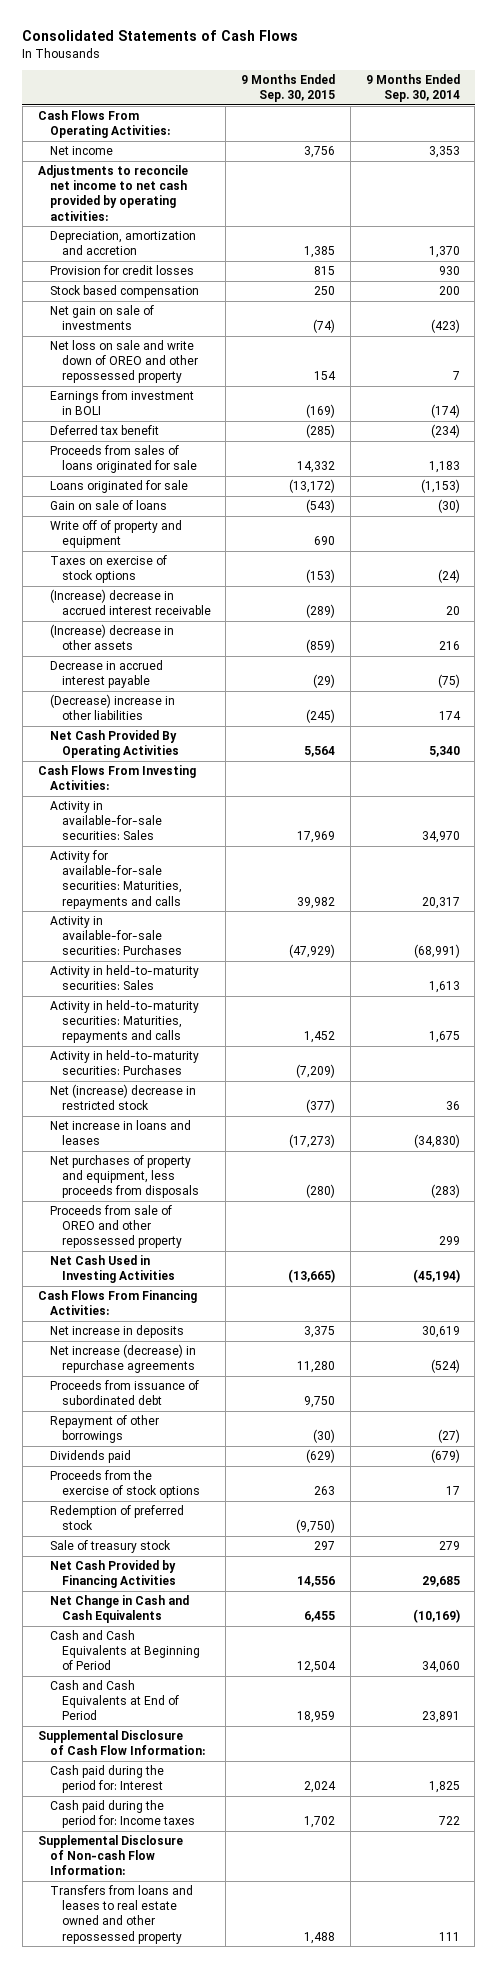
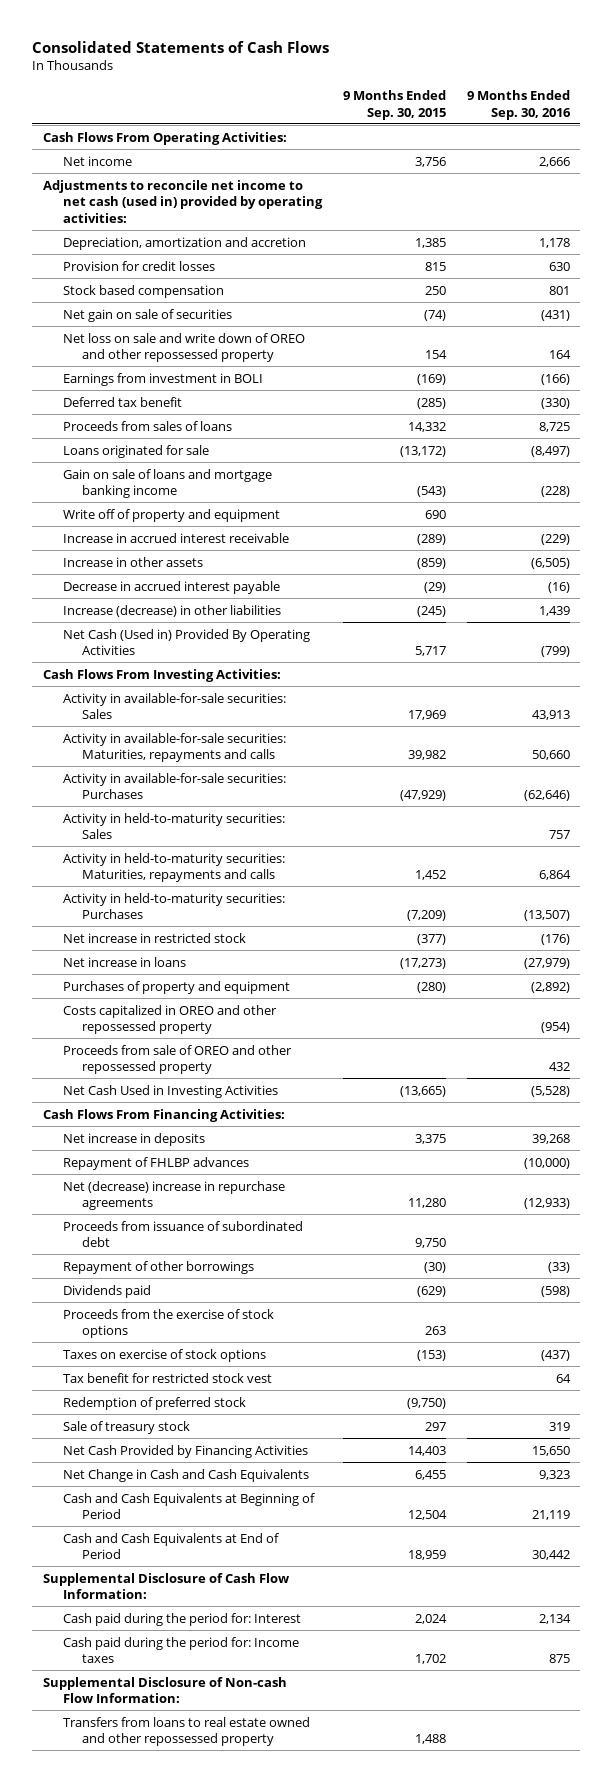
- | 9 Months Ended Sep. 30, 2015 | 9 Months Ended Sep. 30, 2014
+ | 9 Months Ended Sep. 30, 2015 | 9 Months Ended Sep. 30, 2016
- Adjustments to reconcile net income to net cash provided by operating activities:
+ Adjustments to reconcile net income to net cash (used in) provided by operating activities:
- Net gain on sale of investments | (74) | (423)
+ Net gain on sale of securities | (74) | (431)
- Proceeds from sales of loans originated for sale | 14,332 | 1,183
+ Proceeds from sales of loans | 14,332 | 8,725
- Gain on sale of loans | (543) | (30)
+ Gain on sale of loans and mortgage banking income | (543) | (228)
- (Increase) decrease in accrued interest receivable | (289) | 20
- (Increase) decrease in other assets | (859) | 216
+ Increase in accrued interest receivable | (289) | (229)
+ Increase in other assets | (859) | (6,505)
- (Decrease) increase in other liabilities | (245) | 174
- Net Cash Provided By Operating Activities | 5,564 | 5,340
+ Increase (decrease) in other liabilities | (245) | 1,439
+ Net Cash (Used in) Provided By Operating Activities | 5,717 | (799)
- Activity for available-for-sale securities: Maturities, repayments and calls | 39,982 | 20,317
+ Activity in available-for-sale securities: Maturities, repayments and calls | 39,982 | 50,660
- Net (increase) decrease in restricted stock | (377) | 36
- Net increase in loans and leases | (17,273) | (34,830)
- Net purchases of property and equipment, less proceeds from disposals | (280) | (283)
+ Net increase in restricted stock | (377) | (176)
+ Net increase in loans | (17,273) | (27,979)
+ Purchases of property and equipment | (280) | (2,892)
+ Costs capitalized in OREO and other repossessed property | | (954)
- Net increase (decrease) in repurchase agreements | 11,280 | (524)
+ Repayment of FHLBP advances | | (10,000)
+ Net (decrease) increase in repurchase agreements | 11,280 | (12,933)
moved down: Taxes on exercise of stock options | (153) | (437)
+ Tax benefit for restricted stock vest | | 64
- Net Cash Provided by Financing Activities | 14,556 | 29,685
+ Net Cash Provided by Financing Activities | 14,403 | 15,650
- Transfers from loans and leases to real estate owned and other repossessed property | 1,488 | 111
+ Transfers from loans to real estate owned and other repossessed property | 1,488 |

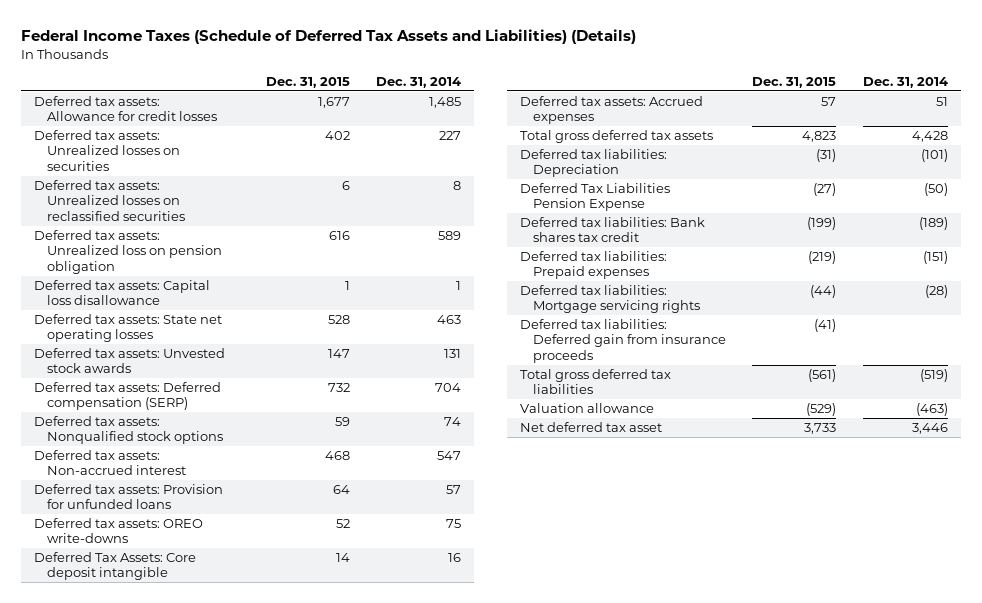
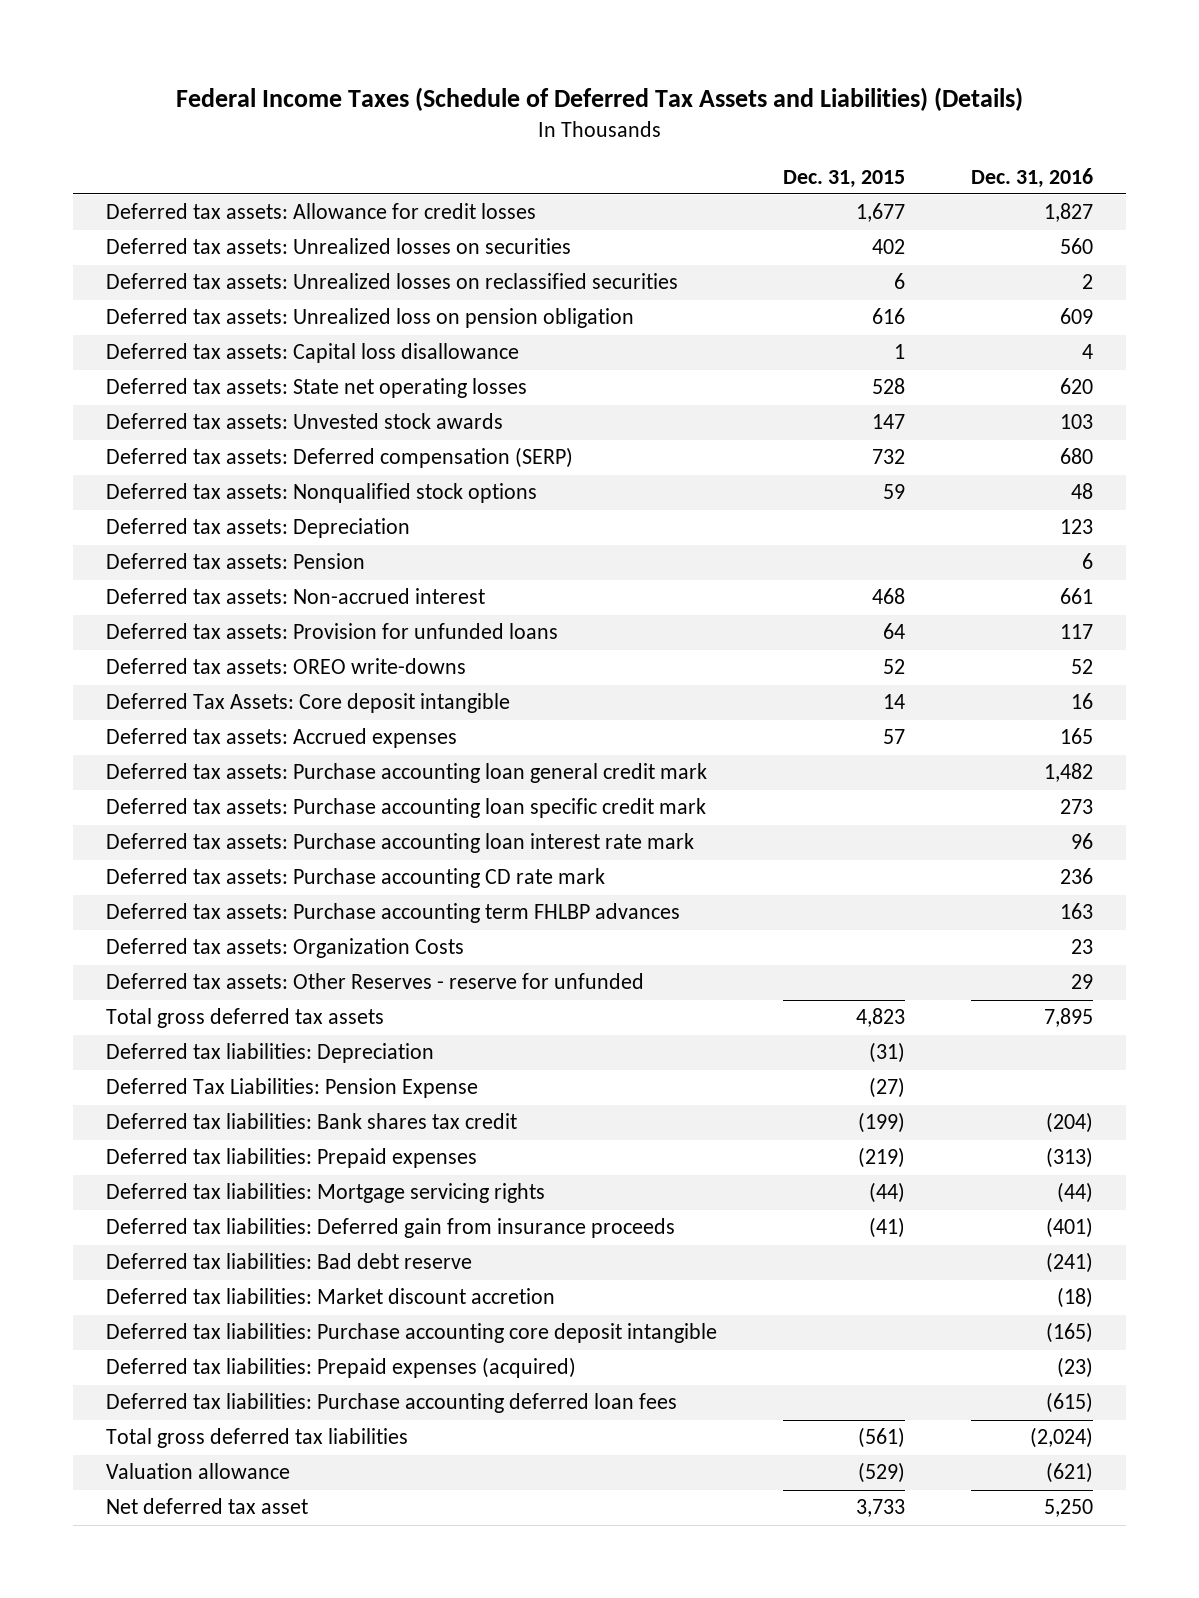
- | Dec. 31, 2015 | Dec. 31, 2014
+ | Dec. 31, 2015 | Dec. 31, 2016
+ Deferred tax assets: Depreciation | | 123
+ Deferred tax assets: Pension | | 6
+ Deferred tax assets: Purchase accounting loan general credit mark | | 1,482
+ Deferred tax assets: Purchase accounting loan specific credit mark | | 273
+ Deferred tax assets: Purchase accounting loan interest rate mark | | 96
+ Deferred tax assets: Purchase accounting CD rate mark | | 236
+ Deferred tax assets: Purchase accounting term FHLBP advances | | 163
+ Deferred tax assets: Organization Costs | | 23
+ Deferred tax assets: Other Reserves - reserve for unfunded | | 29
- Deferred Tax Liabilities Pension Expense | (27) | (50)
+ Deferred Tax Liabilities: Pension Expense | (27) |
+ Deferred tax liabilities: Bad debt reserve | | (241)
+ Deferred tax liabilities: Market discount accretion | | (18)
+ Deferred tax liabilities: Purchase accounting core deposit intangible | | (165)
+ Deferred tax liabilities: Prepaid expenses (acquired) | | (23)
+ Deferred tax liabilities: Purchase accounting deferred loan fees | | (615)

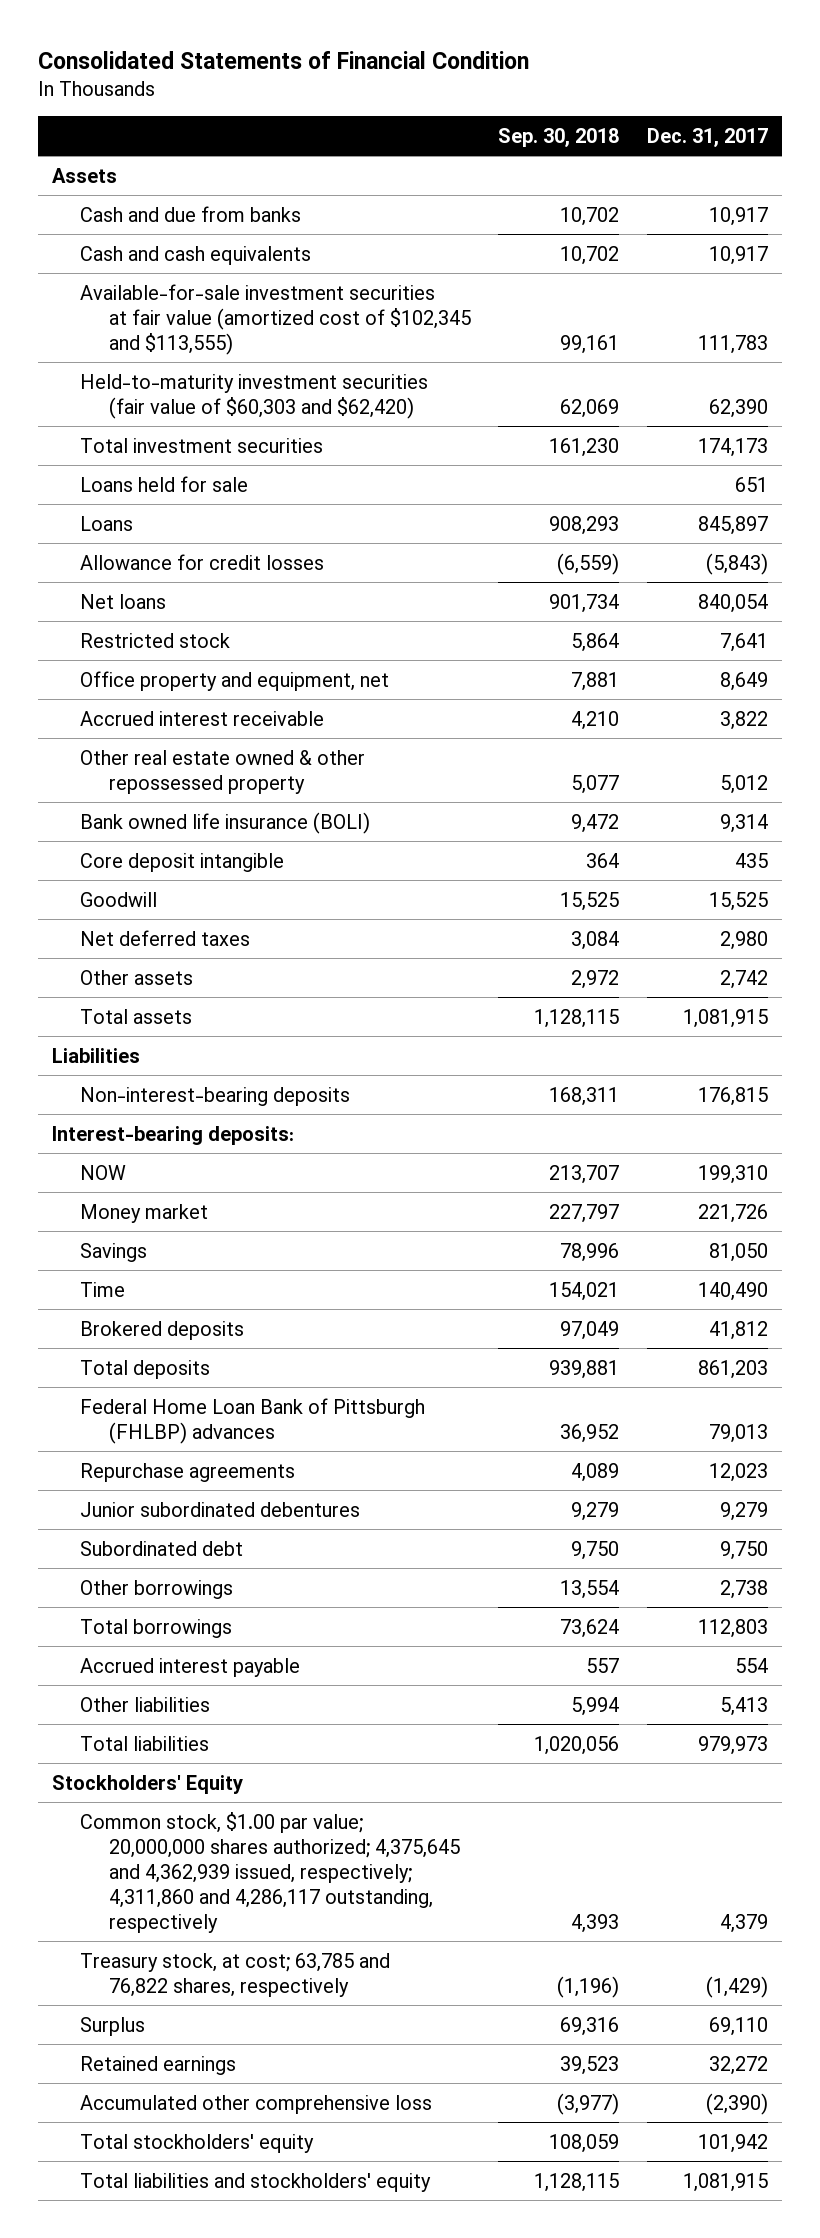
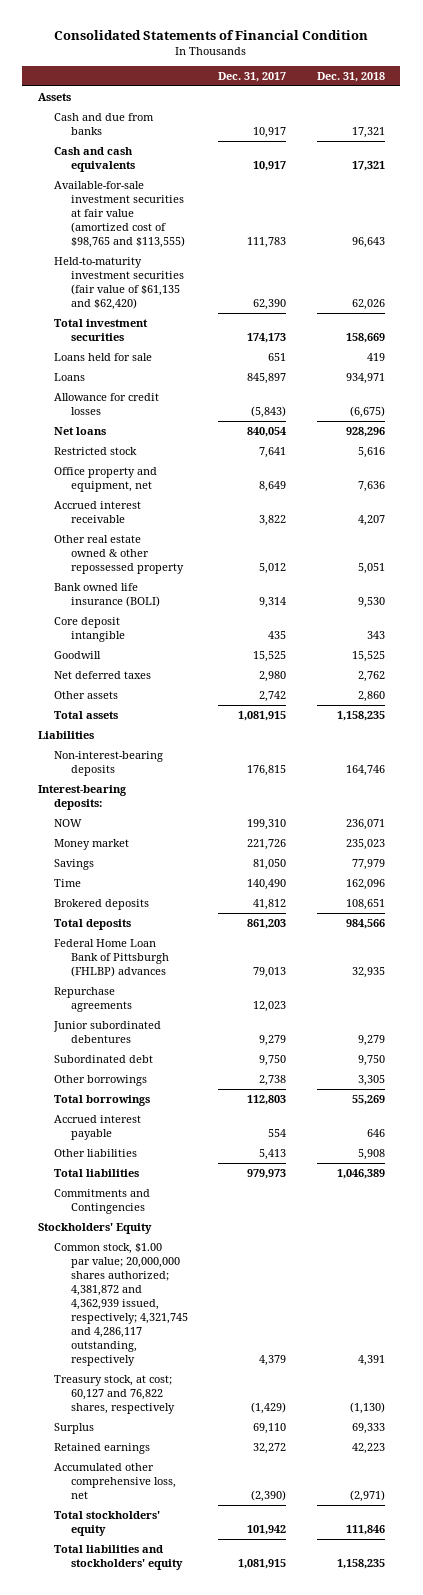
- | Sep. 30, 2018 | Dec. 31, 2017
+ | Dec. 31, 2017 | Dec. 31, 2018
- Available-for-sale investment securities at fair value (amortized cost of $102,345 and $113,555) | 99,161 | 111,783
- Held-to-maturity investment securities (fair value of $60,303 and $62,420) | 62,069 | 62,390
+ Available-for-sale investment securities at fair value (amortized cost of $98,765 and $113,555) | 111,783 | 96,643
+ Held-to-maturity investment securities (fair value of $61,135 and $62,420) | 62,390 | 62,026
+ Commitments and Contingencies
- Common stock, $1.00 par value; 20,000,000 shares authorized; 4,375,645 and 4,362,939 issued, respectively; 4,311,860 and 4,286,117 outstanding, respectively | 4,393 | 4,379
- Treasury stock, at cost; 63,785 and 76,822 shares, respectively | (1,196) | (1,429)
+ Common stock, $1.00 par value; 20,000,000 shares authorized; 4,381,872 and 4,362,939 issued, respectively; 4,321,745 and 4,286,117 outstanding, respectively | 4,379 | 4,391
+ Treasury stock, at cost; 60,127 and 76,822 shares, respectively | (1,429) | (1,130)
- Accumulated other comprehensive loss | (3,977) | (2,390)
+ Accumulated other comprehensive loss, net | (2,390) | (2,971)

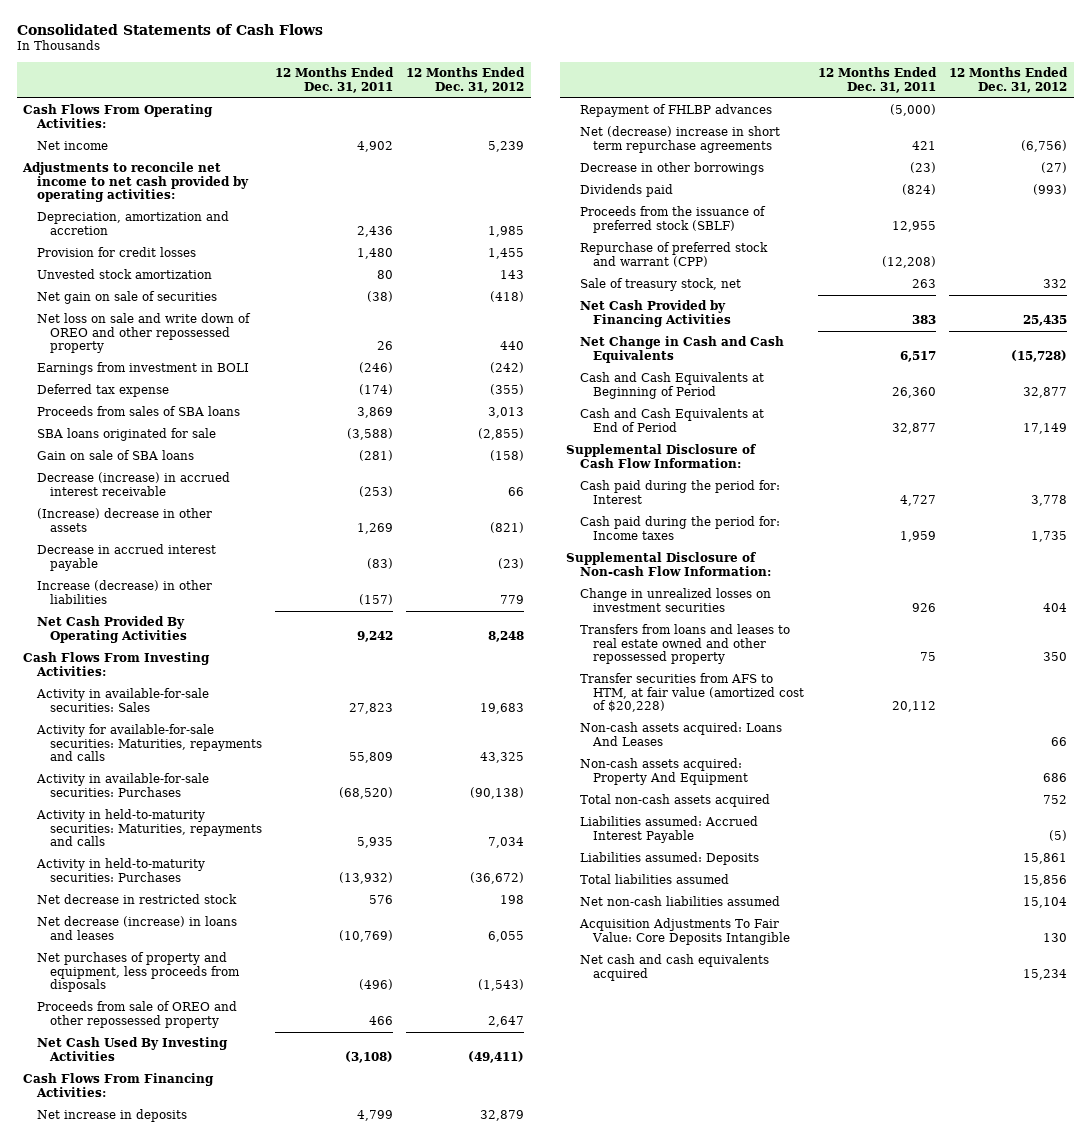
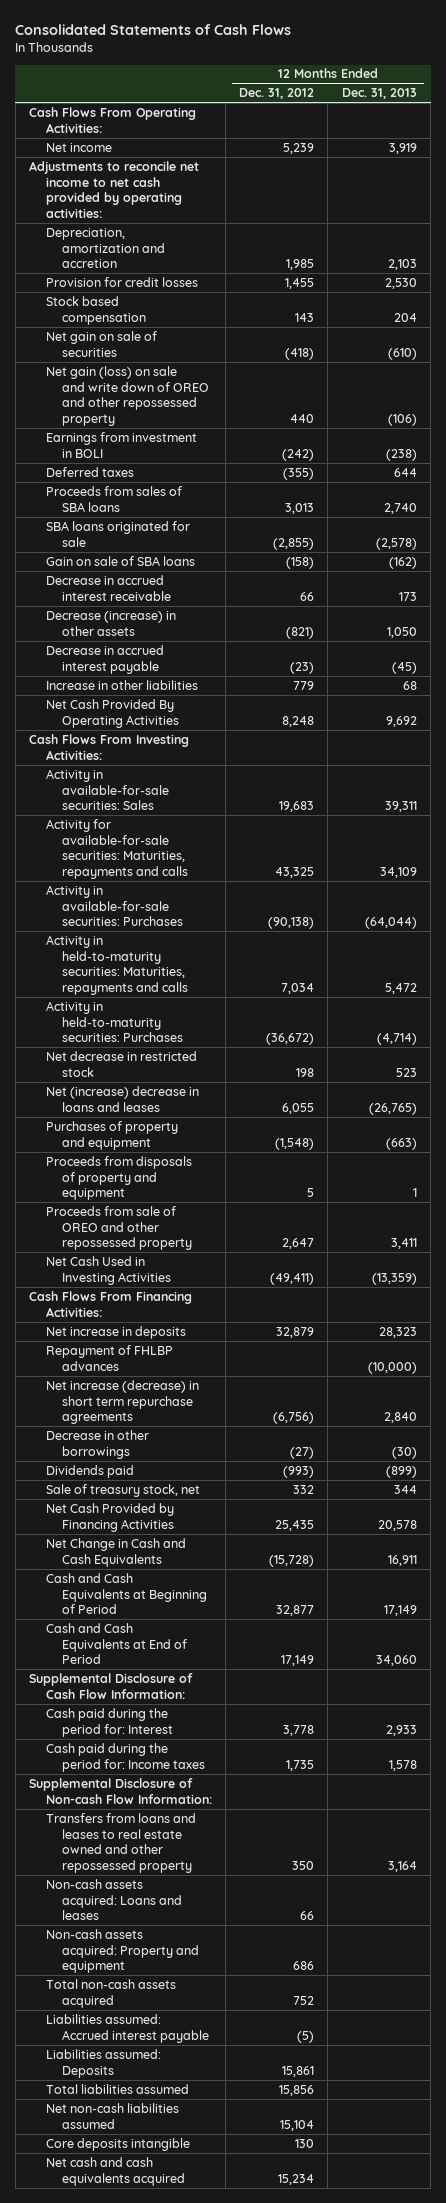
- | 12 Months Ended Dec. 31, 2011 | 12 Months Ended Dec. 31, 2012
+ | 12 Months Ended Dec. 31, 2012 | 12 Months Ended Dec. 31, 2013
- Unvested stock amortization | 80 | 143
+ Stock based compensation | 143 | 204
- Net loss on sale and write down of OREO and other repossessed property | 26 | 440
+ Net gain (loss) on sale and write down of OREO and other repossessed property | 440 | (106)
- Deferred tax expense | (174) | (355)
+ Deferred taxes | (355) | 644
- Decrease (increase) in accrued interest receivable | (253) | 66
- (Increase) decrease in other assets | 1,269 | (821)
+ Decrease in accrued interest receivable | 66 | 173
+ Decrease (increase) in other assets | (821) | 1,050
- Increase (decrease) in other liabilities | (157) | 779
+ Increase in other liabilities | 779 | 68
- Net decrease (increase) in loans and leases | (10,769) | 6,055
- Net purchases of property and equipment, less proceeds from disposals | (496) | (1,543)
+ Net (increase) decrease in loans and leases | 6,055 | (26,765)
+ Purchases of property and equipment | (1,548) | (663)
+ Proceeds from disposals of property and equipment | 5 | 1
- Net Cash Used By Investing Activities | (3,108) | (49,411)
+ Net Cash Used in Investing Activities | (49,411) | (13,359)
- Net (decrease) increase in short term repurchase agreements | 421 | (6,756)
+ Net increase (decrease) in short term repurchase agreements | (6,756) | 2,840
- Proceeds from the issuance of preferred stock (SBLF) | 12,955 |
- Repurchase of preferred stock and warrant (CPP) | (12,208) |
- Change in unrealized losses on investment securities | 926 | 404
- Transfer securities from AFS to HTM, at fair value (amortized cost of $20,228) | 20,112 |
- Non-cash assets acquired: Loans And Leases | | 66
- Non-cash assets acquired: Property And Equipment | | 686
+ Non-cash assets acquired: Loans and leases | 66 |
+ Non-cash assets acquired: Property and equipment | 686 |
- Liabilities assumed: Accrued Interest Payable | | (5)
+ Liabilities assumed: Accrued interest payable | (5) |
- Acquisition Adjustments To Fair Value: Core Deposits Intangible | | 130
+ Core deposits intangible | 130 |

